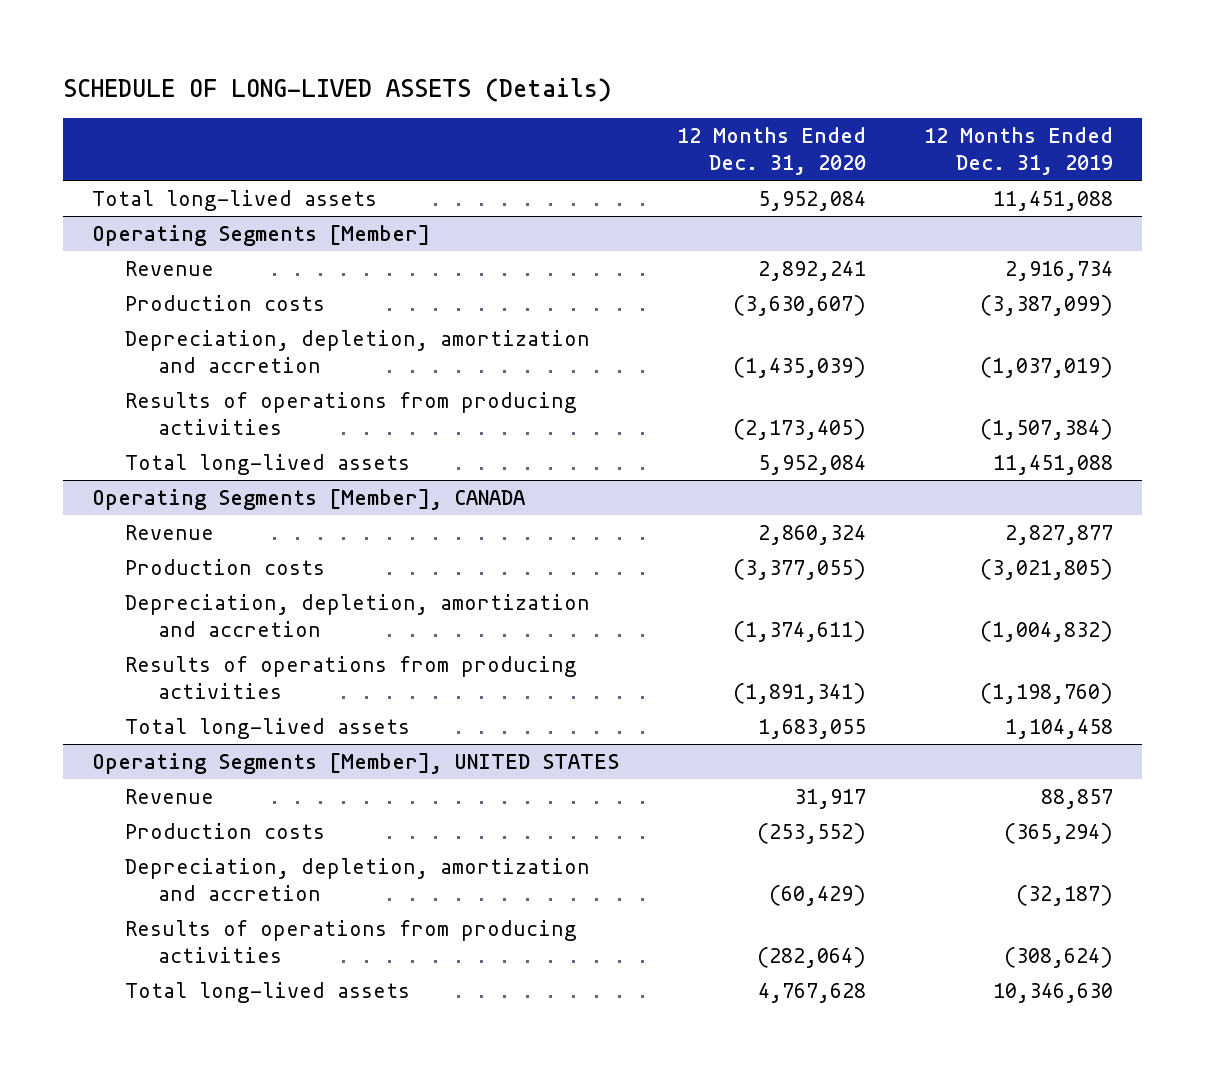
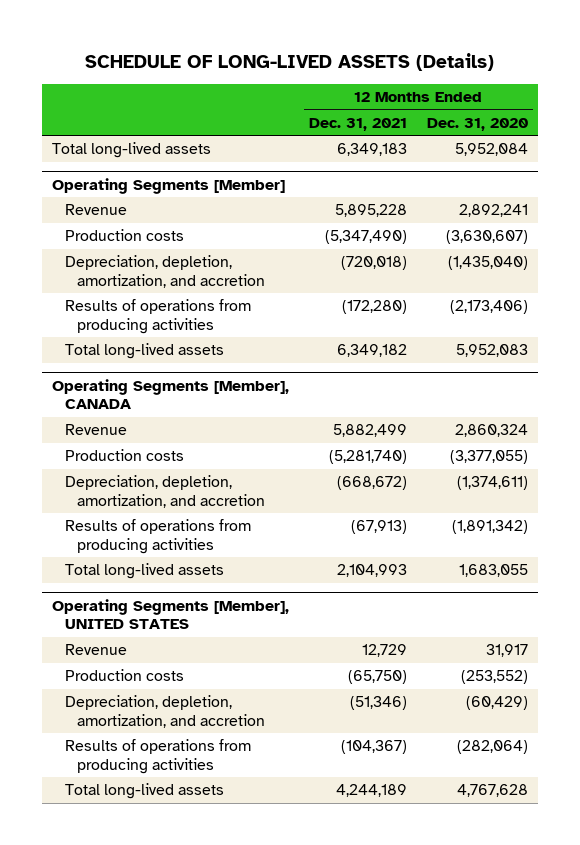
- | 12 Months Ended Dec. 31, 2020 | 12 Months Ended Dec. 31, 2019
+ | 12 Months Ended Dec. 31, 2021 | 12 Months Ended Dec. 31, 2020
@ Operating Segments [Member]
- Depreciation, depletion, amortization and accretion | (1,435,039) | (1,037,019)
- Results of operations from producing activities | (2,173,405) | (1,507,384)
- Total long-lived assets | 5,952,084 | 11,451,088
+ Depreciation, depletion, amortization, and accretion | (720,018) | (1,435,040)
+ Results of operations from producing activities | (172,280) | (2,173,406)
+ Total long-lived assets | 6,349,182 | 5,952,083
@ Operating Segments [Member], CANADA
- Depreciation, depletion, amortization and accretion | (1,374,611) | (1,004,832)
- Results of operations from producing activities | (1,891,341) | (1,198,760)
+ Depreciation, depletion, amortization, and accretion | (668,672) | (1,374,611)
+ Results of operations from producing activities | (67,913) | (1,891,342)
@ Operating Segments [Member], UNITED STATES
- Depreciation, depletion, amortization and accretion | (60,429) | (32,187)
+ Depreciation, depletion, amortization, and accretion | (51,346) | (60,429)

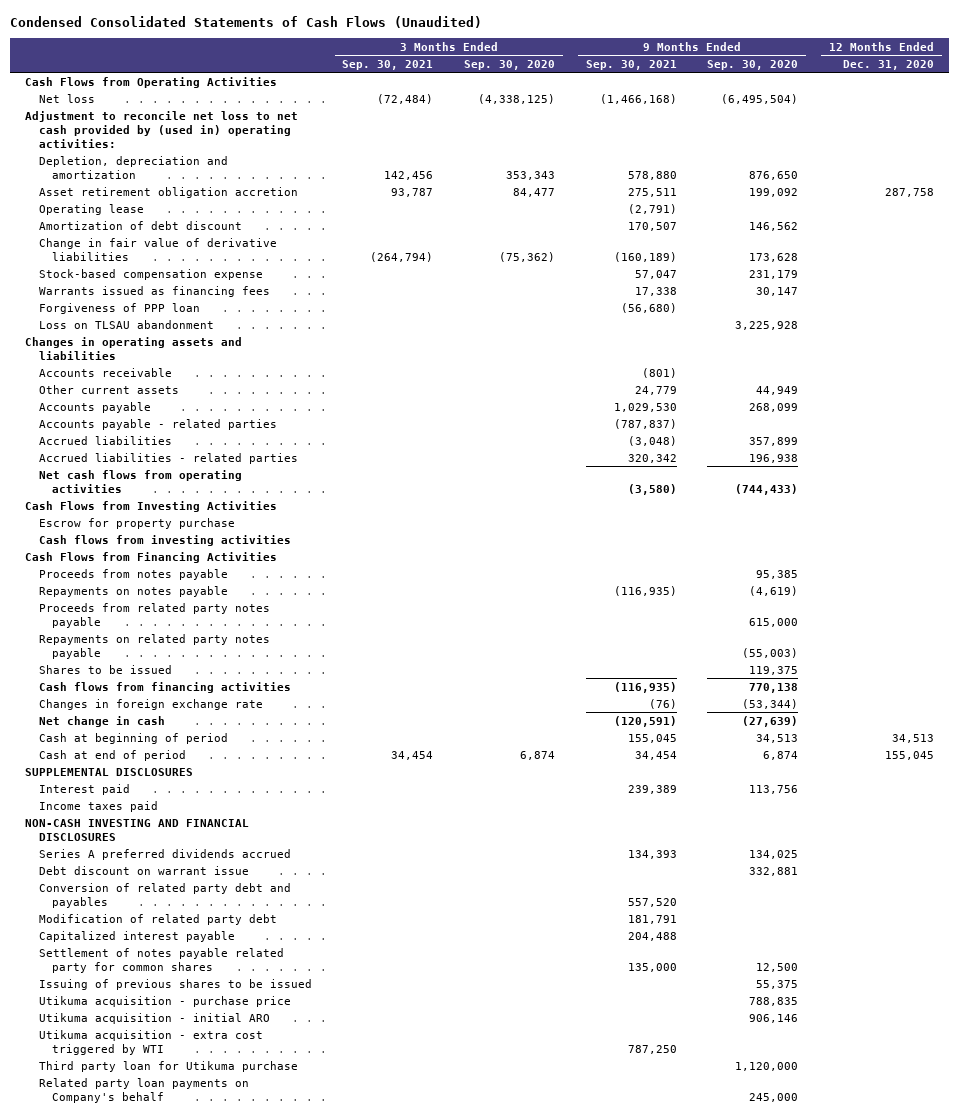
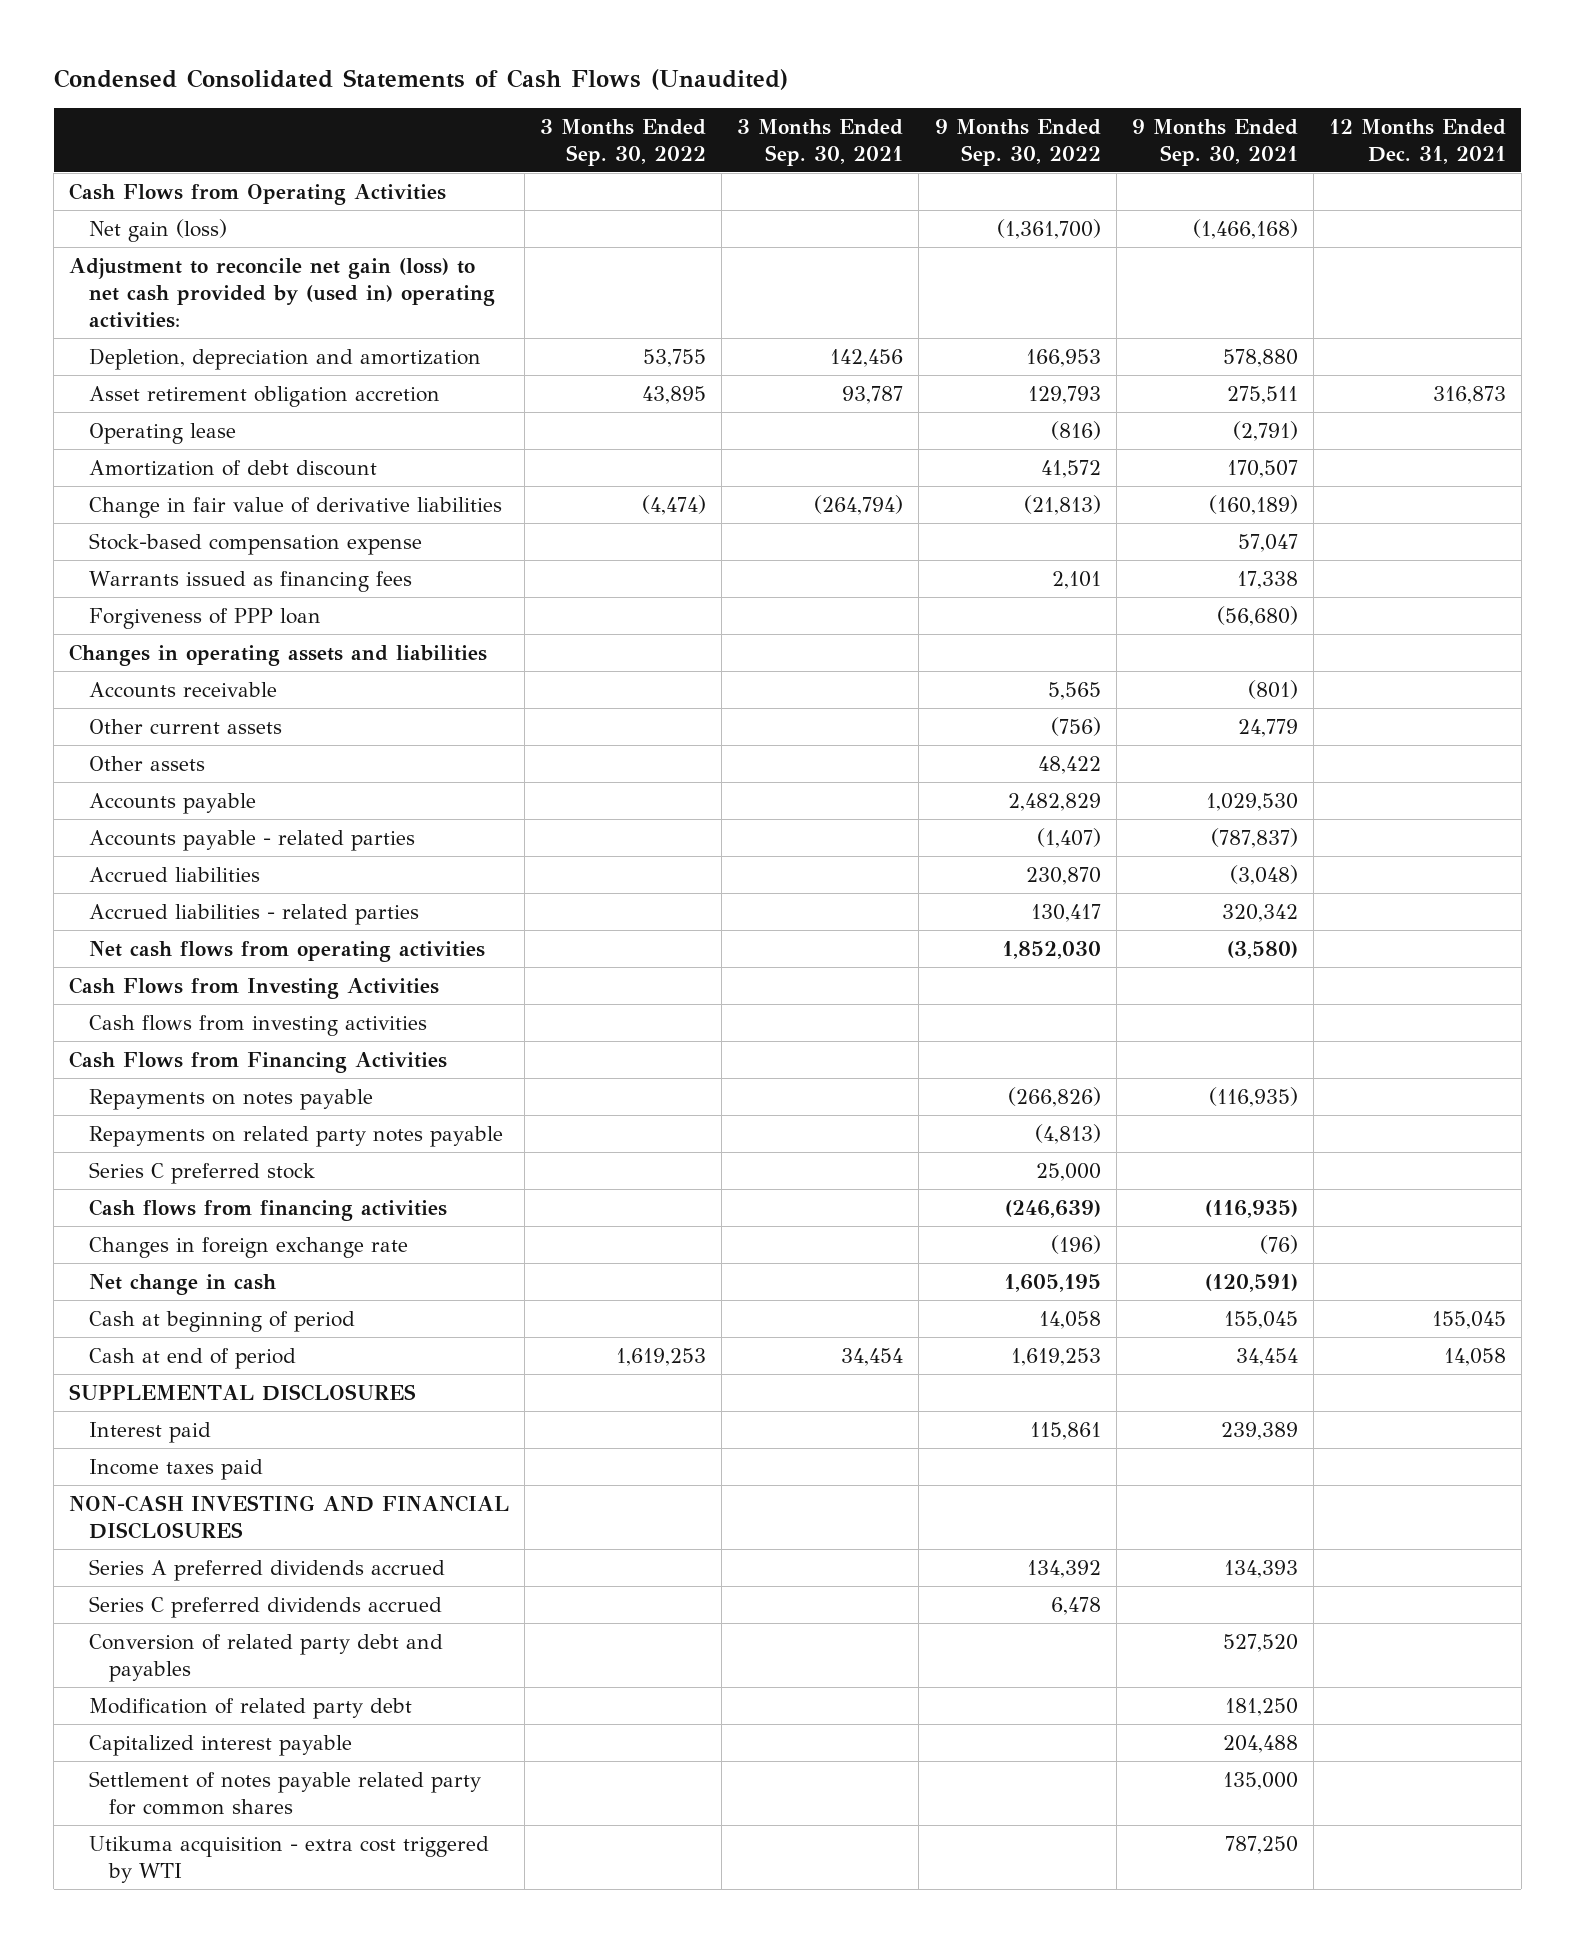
- | 3 Months Ended Sep. 30, 2021 | 3 Months Ended Sep. 30, 2020 | 9 Months Ended Sep. 30, 2021 | 9 Months Ended Sep. 30, 2020 | 12 Months Ended Dec. 31, 2020
+ | 3 Months Ended Sep. 30, 2022 | 3 Months Ended Sep. 30, 2021 | 9 Months Ended Sep. 30, 2022 | 9 Months Ended Sep. 30, 2021 | 12 Months Ended Dec. 31, 2021
- Net loss | (72,484) | (4,338,125) | (1,466,168) | (6,495,504) |
- Adjustment to reconcile net loss to net cash provided by (used in) operating activities:
+ Net gain (loss) | | | (1,361,700) | (1,466,168) |
+ Adjustment to reconcile net gain (loss) to net cash provided by (used in) operating activities:
- Loss on TLSAU abandonment | | | | 3,225,928 |
+ Other assets | | | 48,422 | |
- Escrow for property purchase
- Proceeds from notes payable | | | | 95,385 |
- Proceeds from related party notes payable | | | | 615,000 |
- Shares to be issued | | | | 119,375 |
+ Series C preferred stock | | | 25,000 | |
- Debt discount on warrant issue | | | | 332,881 |
- Conversion of related party debt and payables | | | 557,520 | |
- Modification of related party debt | | | 181,791 | |
+ Series C preferred dividends accrued | | | 6,478 | |
+ Conversion of related party debt and payables | | | | 527,520 |
+ Modification of related party debt | | | | 181,250 |
- Issuing of previous shares to be issued | | | | 55,375 |
- Utikuma acquisition - purchase price | | | | 788,835 |
- Utikuma acquisition - initial ARO | | | | 906,146 |
- Third party loan for Utikuma purchase | | | | 1,120,000 |
- Related party loan payments on Company's behalf | | | | 245,000 |

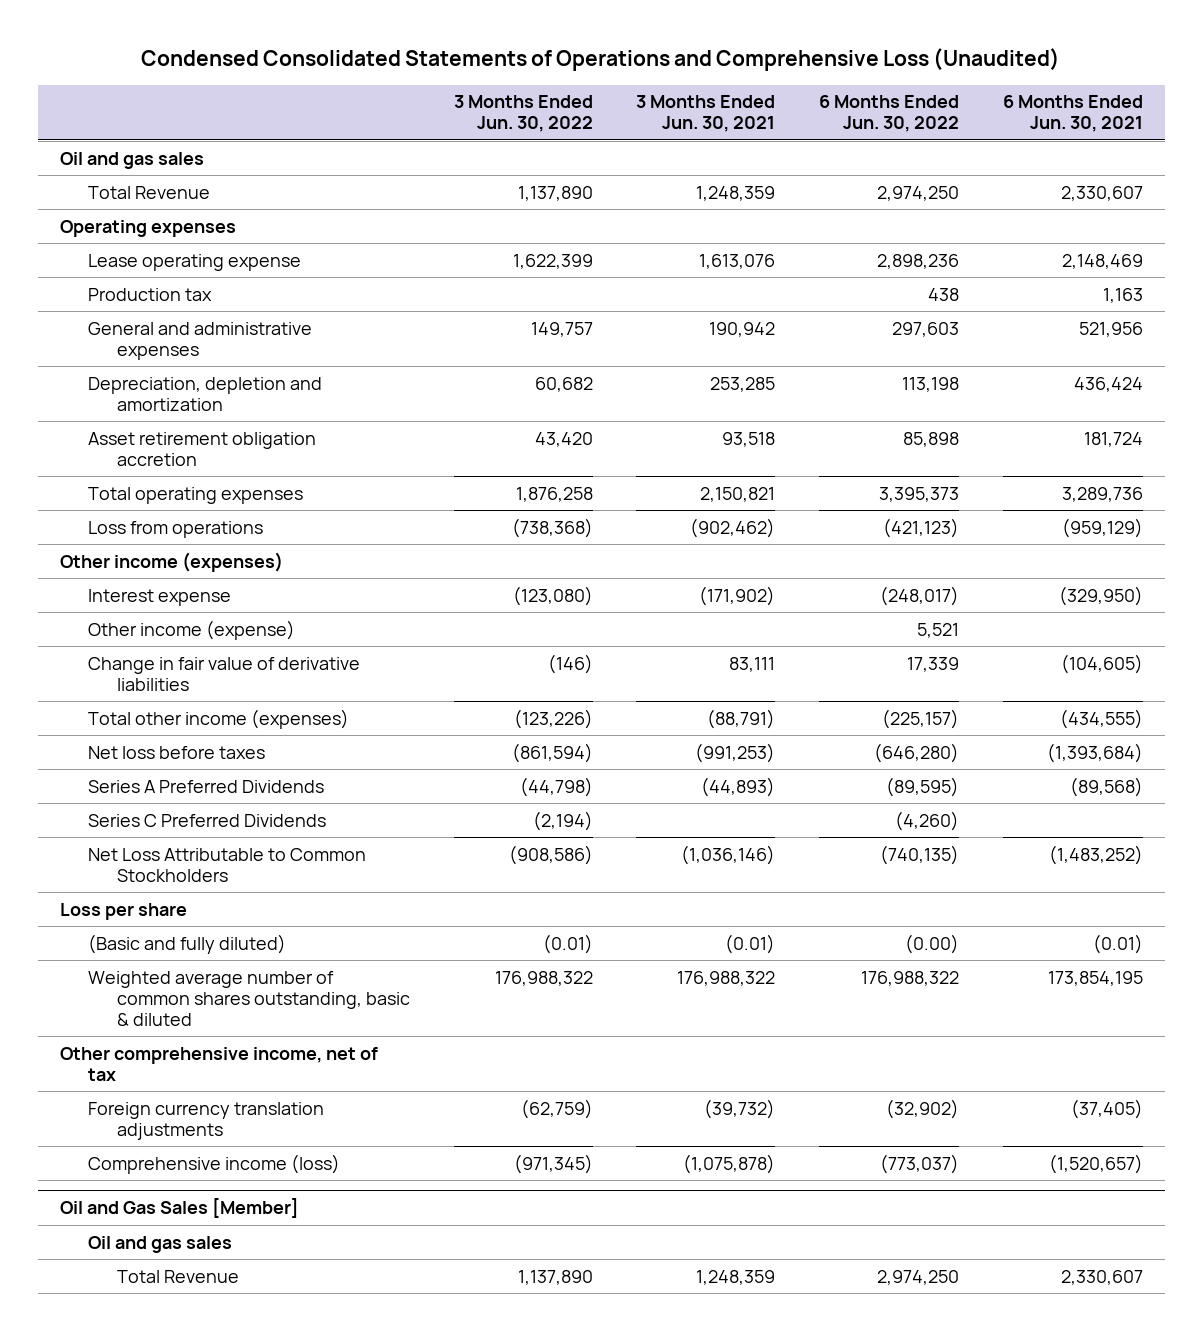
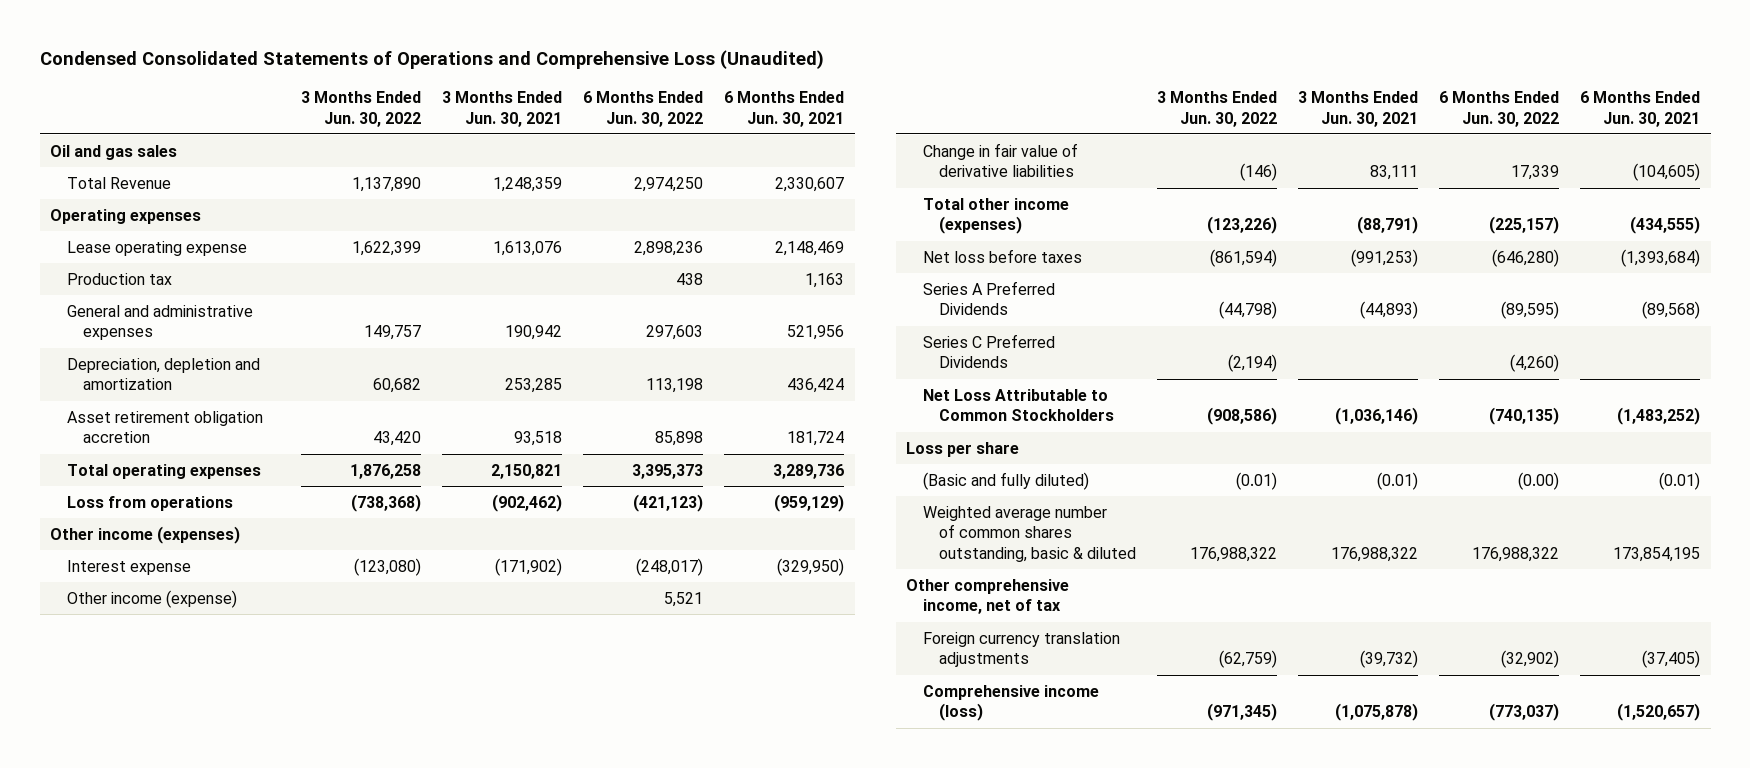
- Oil and Gas Sales [Member]
- Oil and gas sales
- Total Revenue | 1,137,890 | 1,248,359 | 2,974,250 | 2,330,607

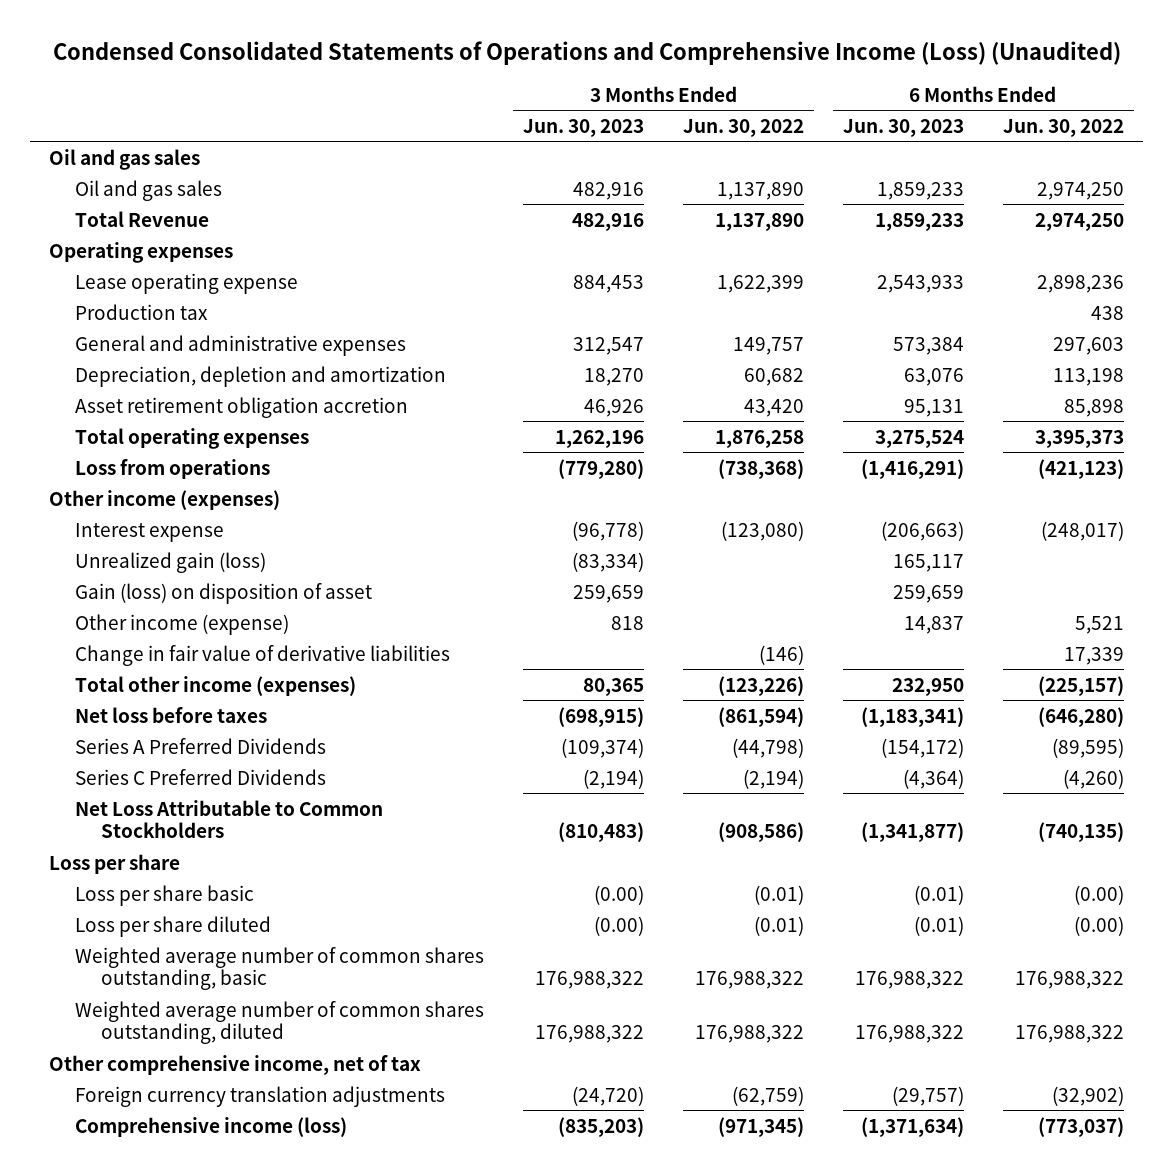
- Condensed Consolidated Statements of Operations and Comprehensive Loss (Unaudited)
+ Condensed Consolidated Statements of Operations and Comprehensive Income (Loss) (Unaudited)
- | 3 Months Ended Jun. 30, 2022 | 3 Months Ended Jun. 30, 2021 | 6 Months Ended Jun. 30, 2022 | 6 Months Ended Jun. 30, 2021
+ | 3 Months Ended Jun. 30, 2023 | 3 Months Ended Jun. 30, 2022 | 6 Months Ended Jun. 30, 2023 | 6 Months Ended Jun. 30, 2022
+ Oil and gas sales | 482,916 | 1,137,890 | 1,859,233 | 2,974,250
+ Unrealized gain (loss) | (83,334) | | 165,117 |
+ Gain (loss) on disposition of asset | 259,659 | | 259,659 |
- (Basic and fully diluted) | (0.01) | (0.01) | (0.00) | (0.01)
- Weighted average number of common shares outstanding, basic & diluted | 176,988,322 | 176,988,322 | 176,988,322 | 173,854,195
+ Loss per share basic | (0.00) | (0.01) | (0.01) | (0.00)
+ Loss per share diluted | (0.00) | (0.01) | (0.01) | (0.00)
+ Weighted average number of common shares outstanding, basic | 176,988,322 | 176,988,322 | 176,988,322 | 176,988,322
+ Weighted average number of common shares outstanding, diluted | 176,988,322 | 176,988,322 | 176,988,322 | 176,988,322

